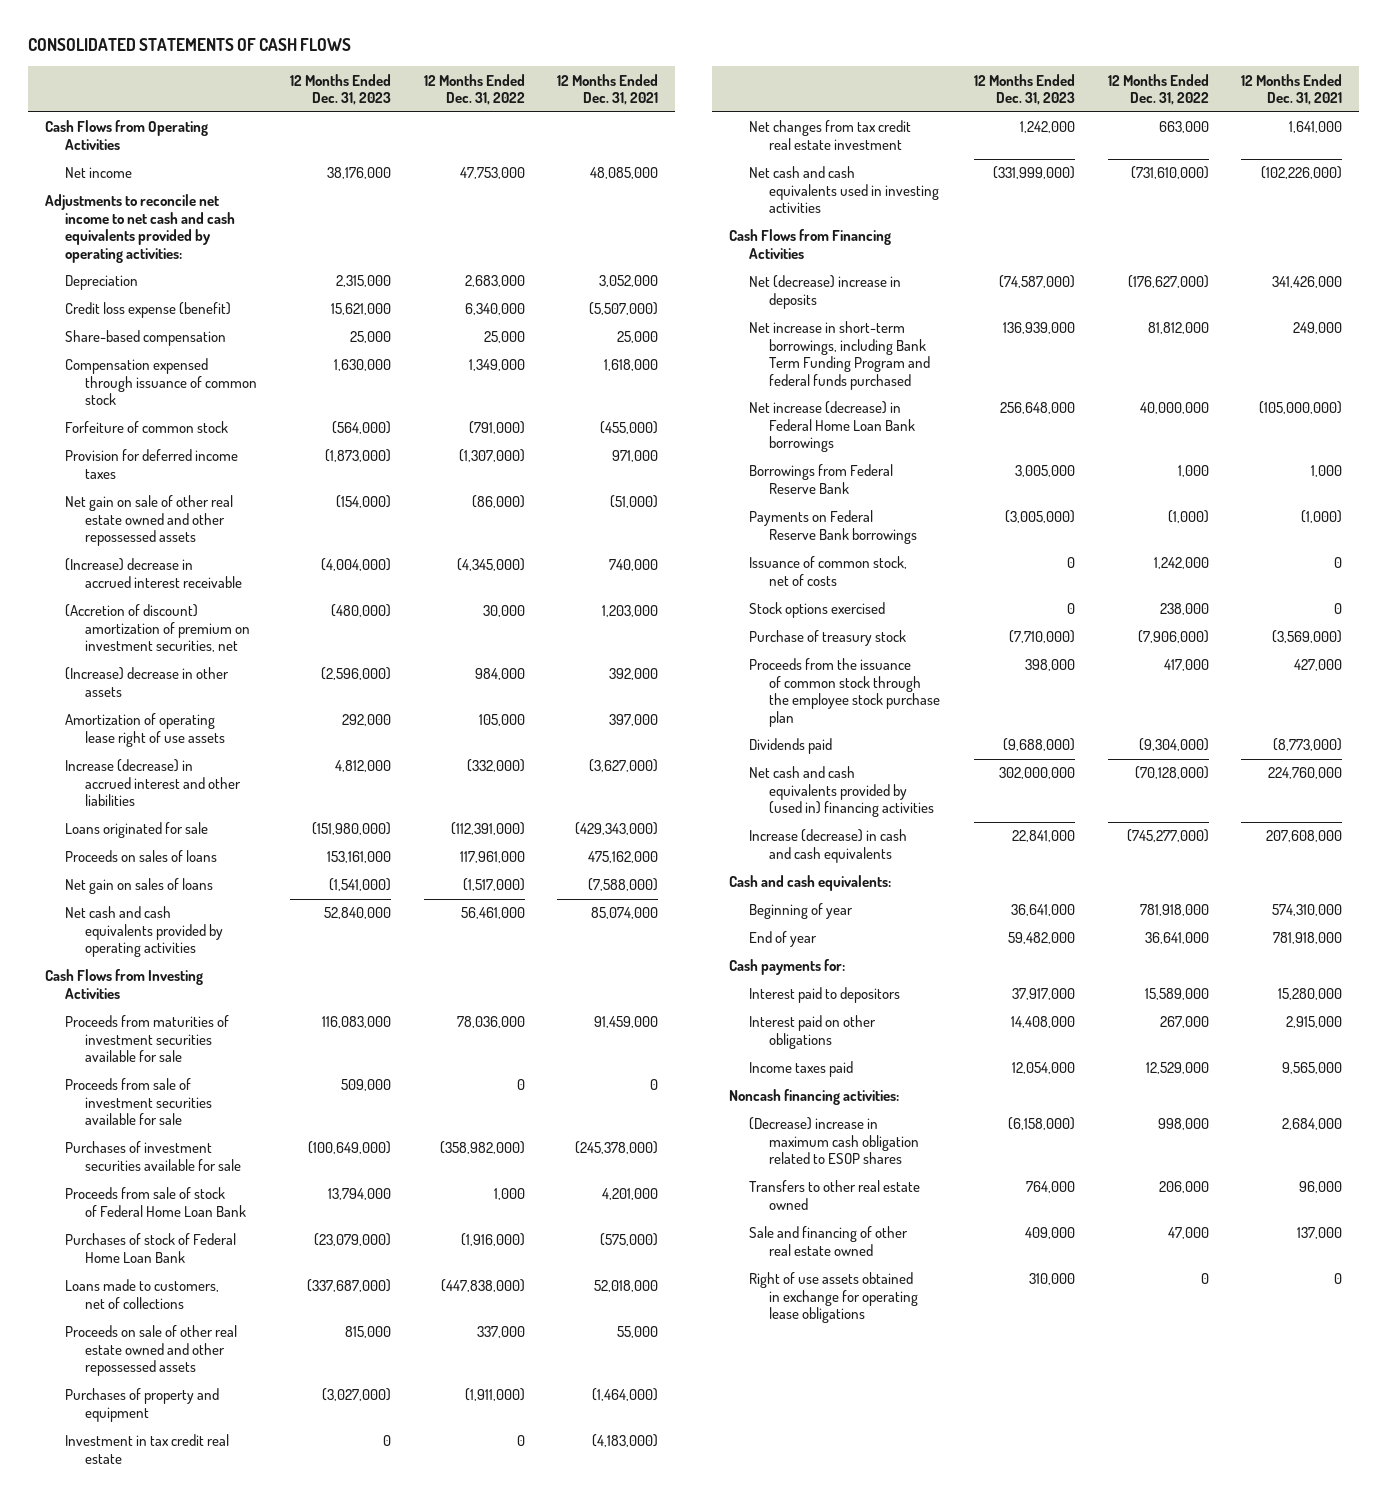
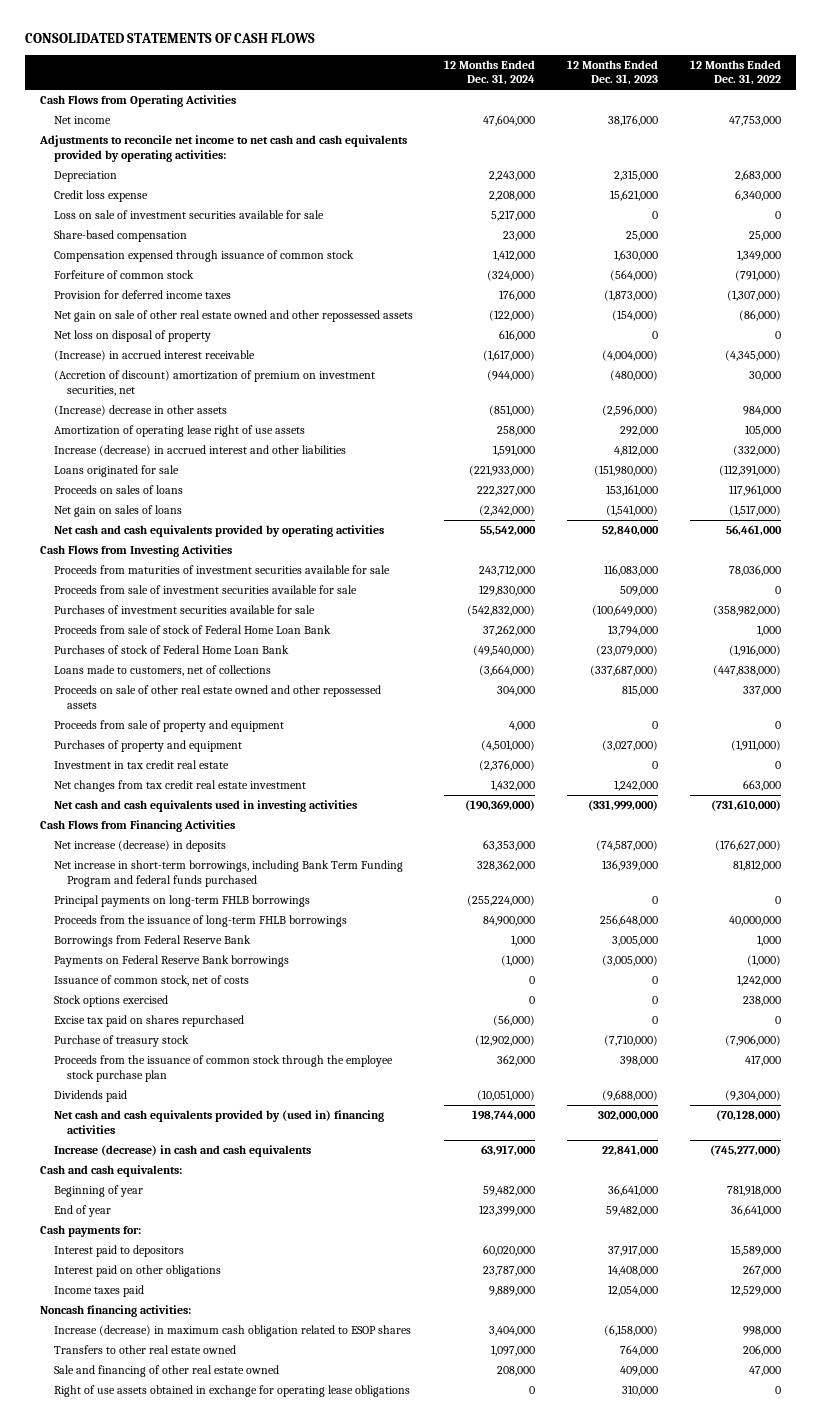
- | 12 Months Ended Dec. 31, 2023 | 12 Months Ended Dec. 31, 2022 | 12 Months Ended Dec. 31, 2021
+ | 12 Months Ended Dec. 31, 2024 | 12 Months Ended Dec. 31, 2023 | 12 Months Ended Dec. 31, 2022
- Credit loss expense (benefit) | 15,621,000 | 6,340,000 | (5,507,000)
+ Credit loss expense | 2,208,000 | 15,621,000 | 6,340,000
+ Loss on sale of investment securities available for sale | 5,217,000 | 0 | 0
- (Increase) decrease in accrued interest receivable | (4,004,000) | (4,345,000) | 740,000
+ Net loss on disposal of property | 616,000 | 0 | 0
+ (Increase) in accrued interest receivable | (1,617,000) | (4,004,000) | (4,345,000)
+ Proceeds from sale of property and equipment | 4,000 | 0 | 0
- Net (decrease) increase in deposits | (74,587,000) | (176,627,000) | 341,426,000
+ Net increase (decrease) in deposits | 63,353,000 | (74,587,000) | (176,627,000)
- Net increase (decrease) in Federal Home Loan Bank borrowings | 256,648,000 | 40,000,000 | (105,000,000)
+ Principal payments on long-term FHLB borrowings | (255,224,000) | 0 | 0
+ Proceeds from the issuance of long-term FHLB borrowings | 84,900,000 | 256,648,000 | 40,000,000
+ Excise tax paid on shares repurchased | (56,000) | 0 | 0
- (Decrease) increase in maximum cash obligation related to ESOP shares | (6,158,000) | 998,000 | 2,684,000
+ Increase (decrease) in maximum cash obligation related to ESOP shares | 3,404,000 | (6,158,000) | 998,000

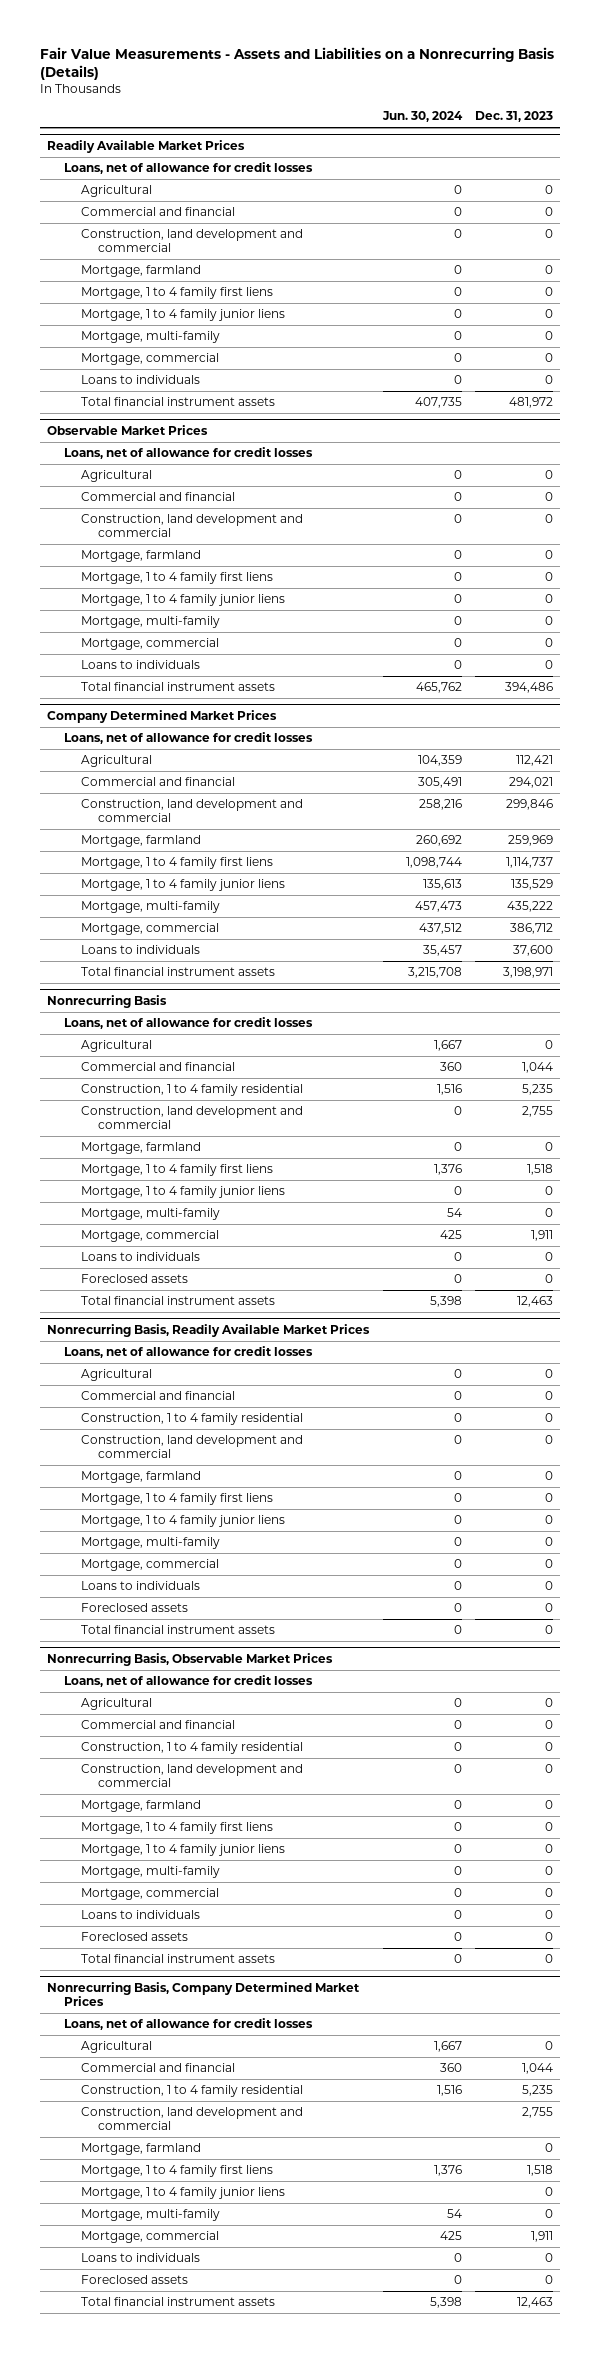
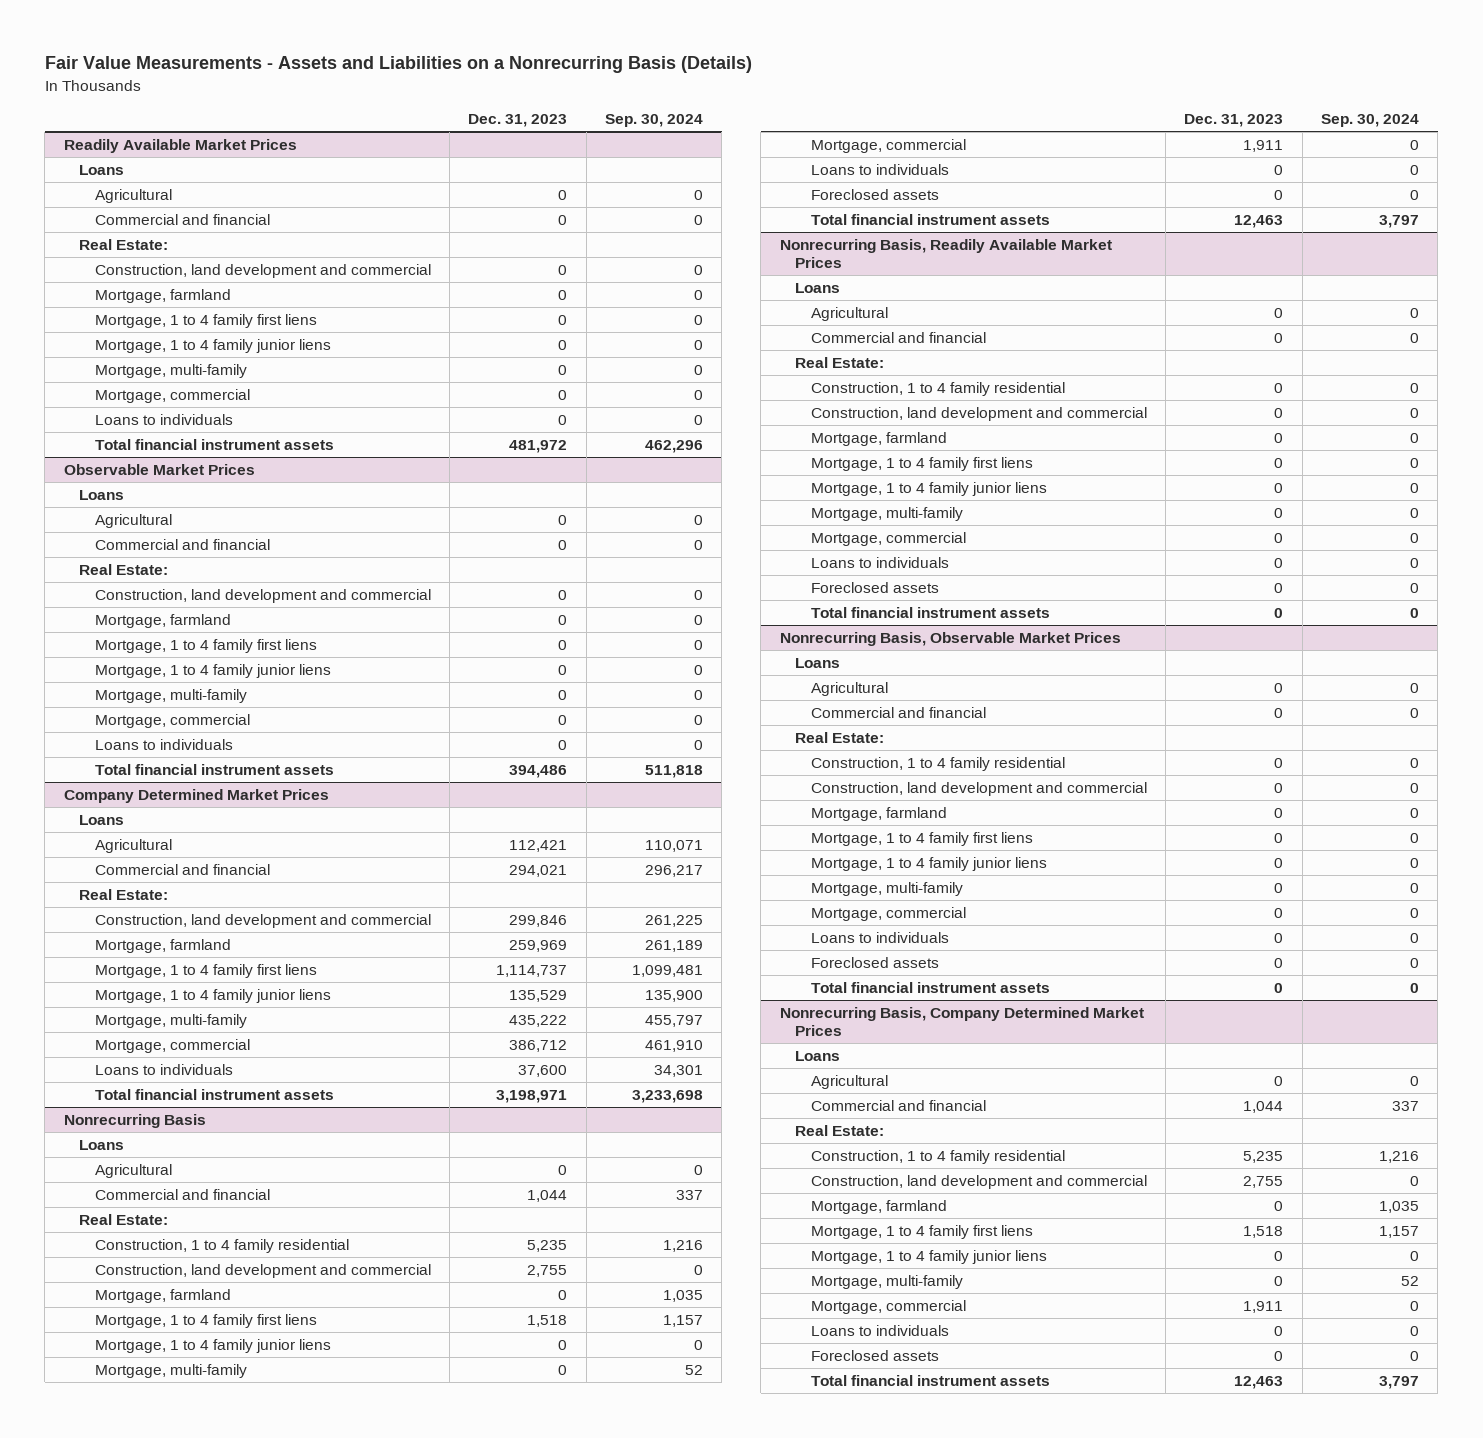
- | Jun. 30, 2024 | Dec. 31, 2023
+ | Dec. 31, 2023 | Sep. 30, 2024
@ Readily Available Market Prices
- Loans, net of allowance for credit losses
+ Loans
+ Real Estate:
@ Observable Market Prices
- Loans, net of allowance for credit losses
+ Loans
+ Real Estate:
@ Company Determined Market Prices
- Loans, net of allowance for credit losses
+ Loans
+ Real Estate:
@ Nonrecurring Basis
- Loans, net of allowance for credit losses
+ Loans
+ Real Estate:
@ Nonrecurring Basis, Readily Available Market Prices
- Loans, net of allowance for credit losses
+ Loans
+ Real Estate:
@ Nonrecurring Basis, Observable Market Prices
- Loans, net of allowance for credit losses
+ Loans
+ Real Estate:
@ Nonrecurring Basis, Company Determined Market Prices
- Loans, net of allowance for credit losses
+ Loans
+ Real Estate:

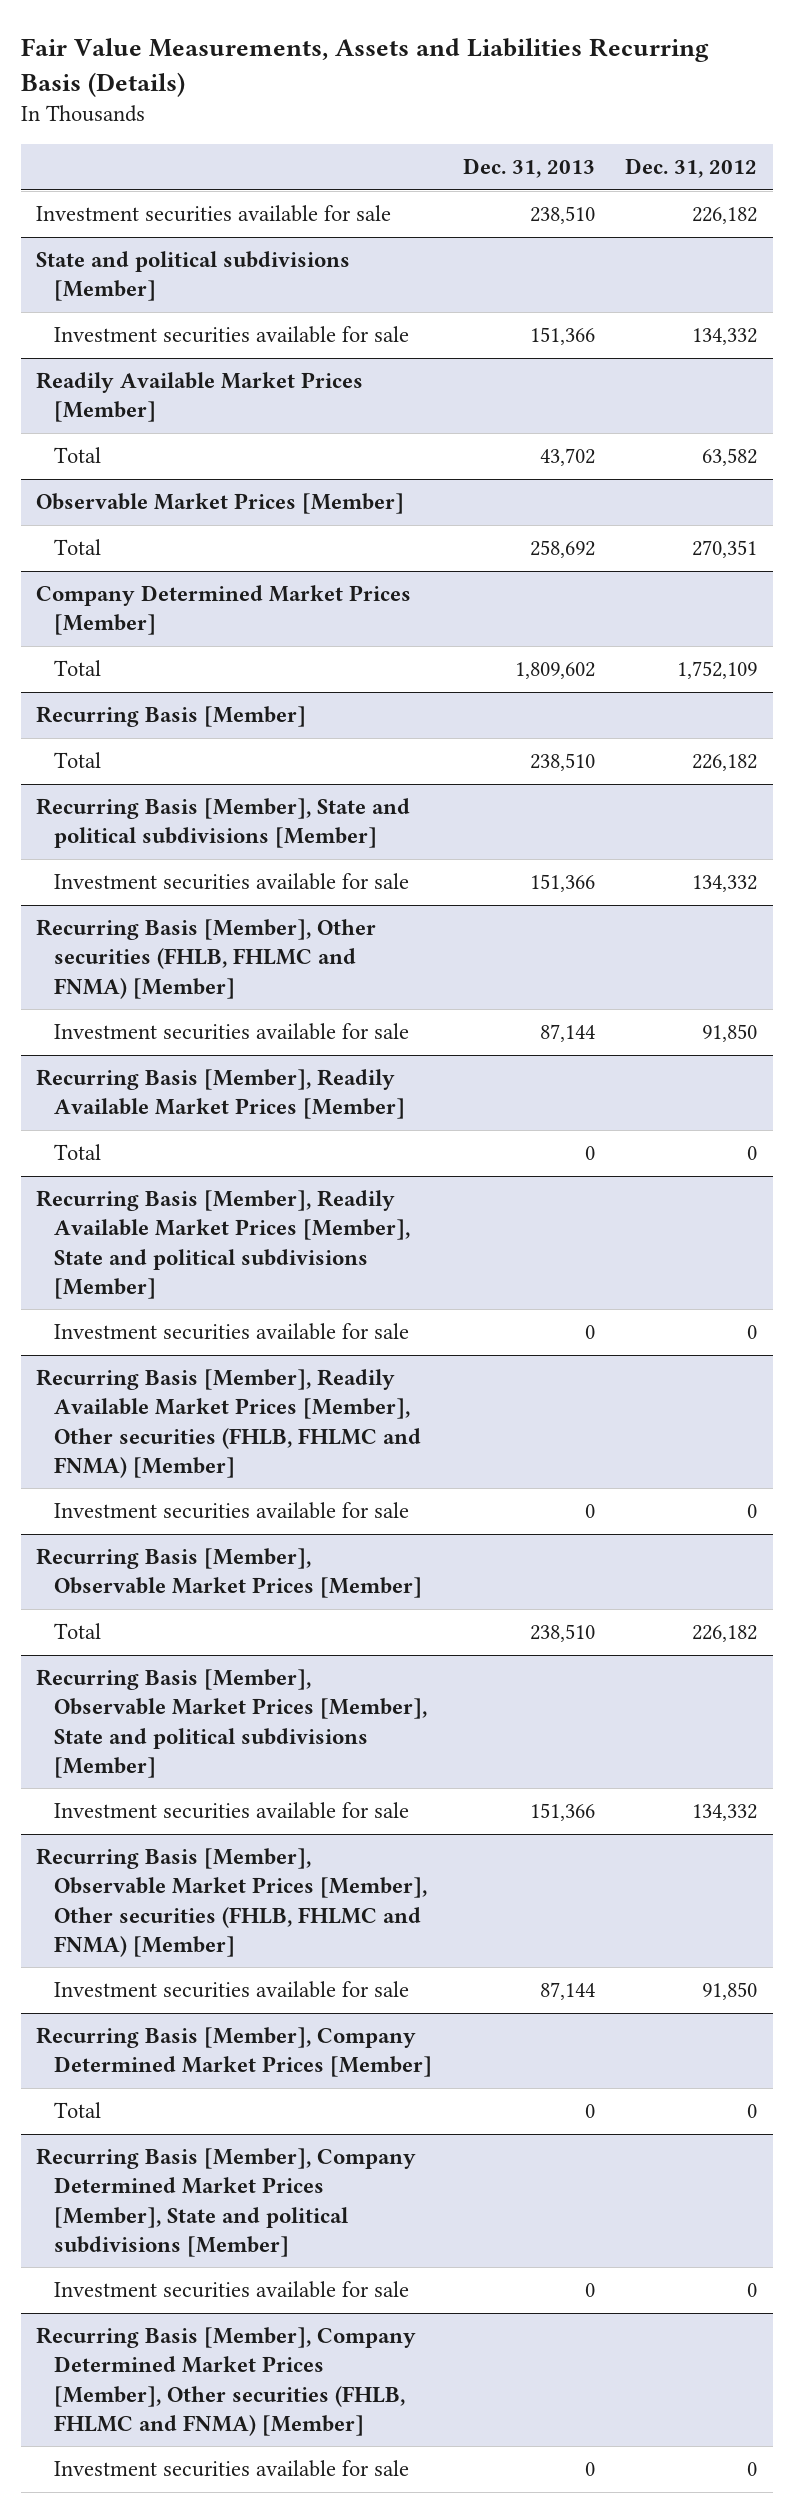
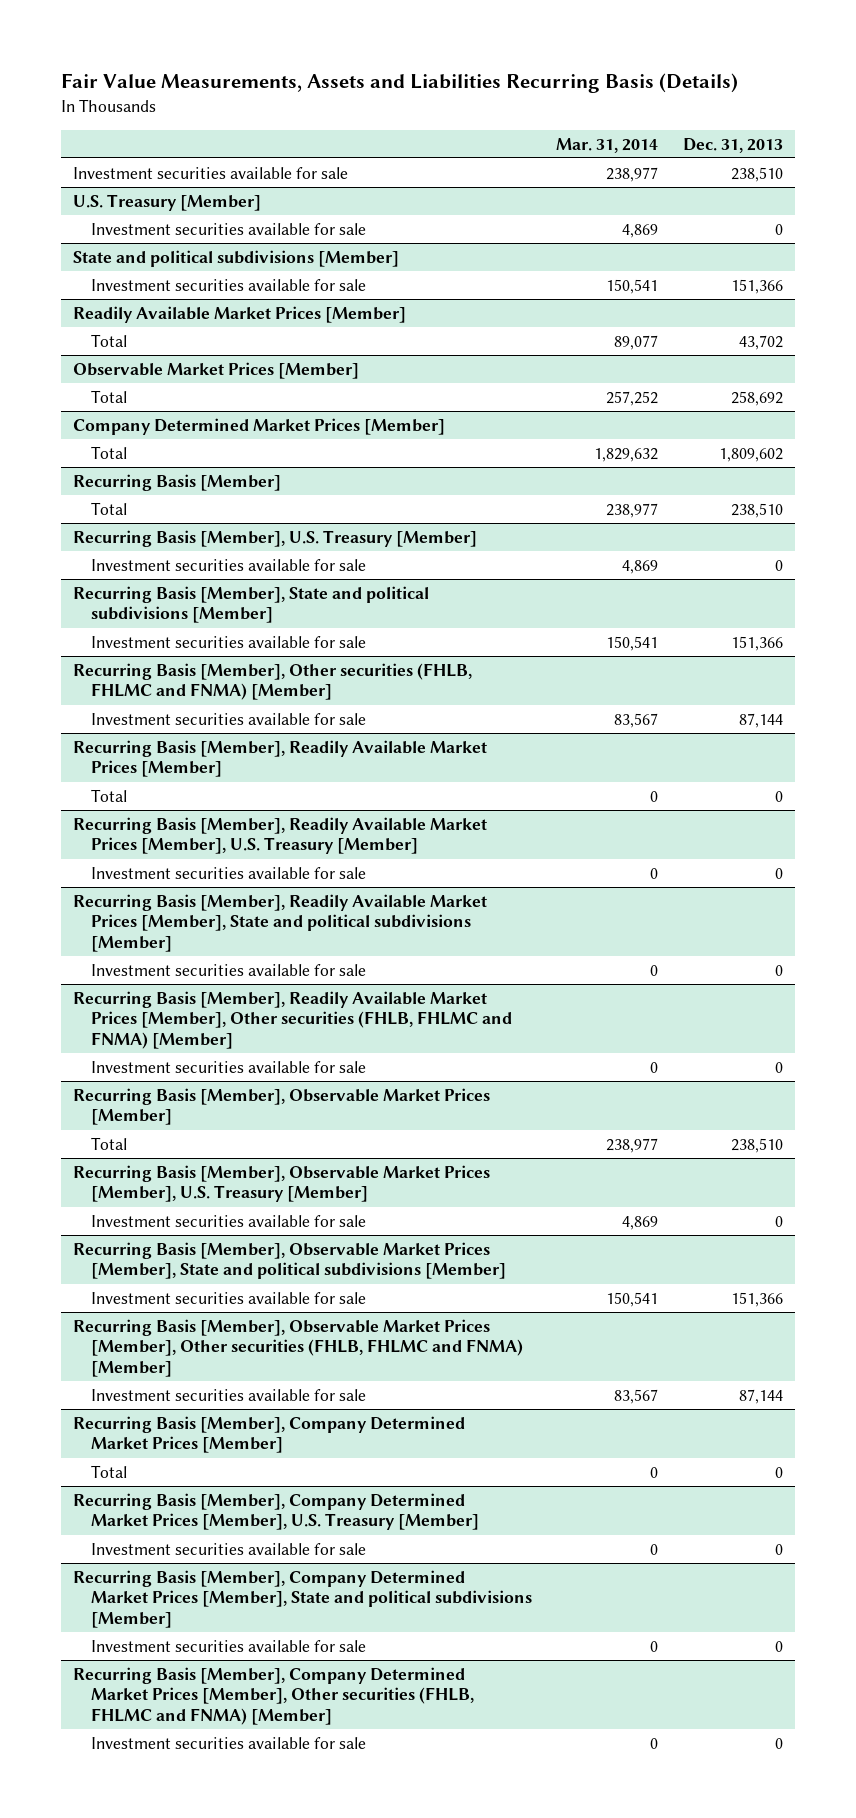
- | Dec. 31, 2013 | Dec. 31, 2012
+ | Mar. 31, 2014 | Dec. 31, 2013
+ U.S. Treasury [Member]
+ Investment securities available for sale | 4,869 | 0
+ Recurring Basis [Member], U.S. Treasury [Member]
+ Investment securities available for sale | 4,869 | 0
+ Recurring Basis [Member], Readily Available Market Prices [Member], U.S. Treasury [Member]
+ Investment securities available for sale | 0 | 0
+ Recurring Basis [Member], Observable Market Prices [Member], U.S. Treasury [Member]
+ Investment securities available for sale | 4,869 | 0
+ Recurring Basis [Member], Company Determined Market Prices [Member], U.S. Treasury [Member]
+ Investment securities available for sale | 0 | 0

